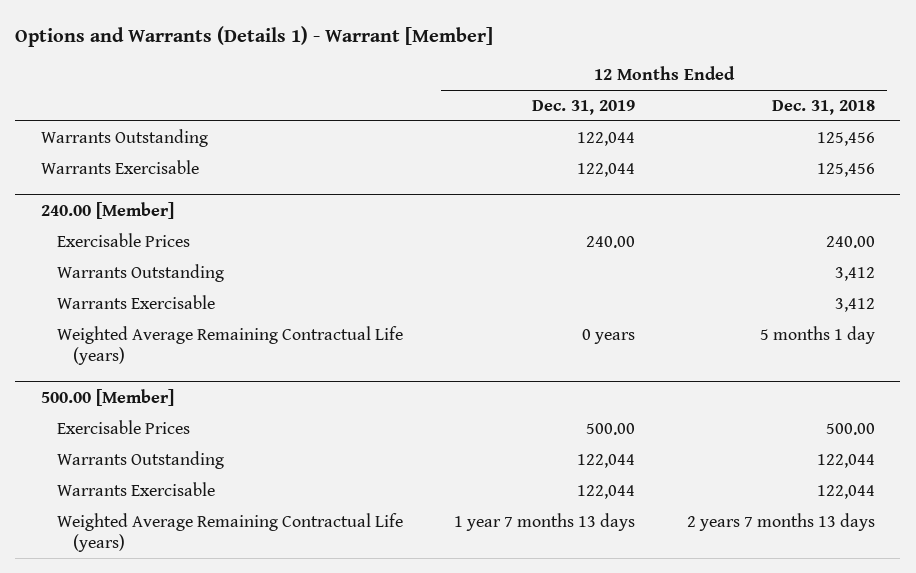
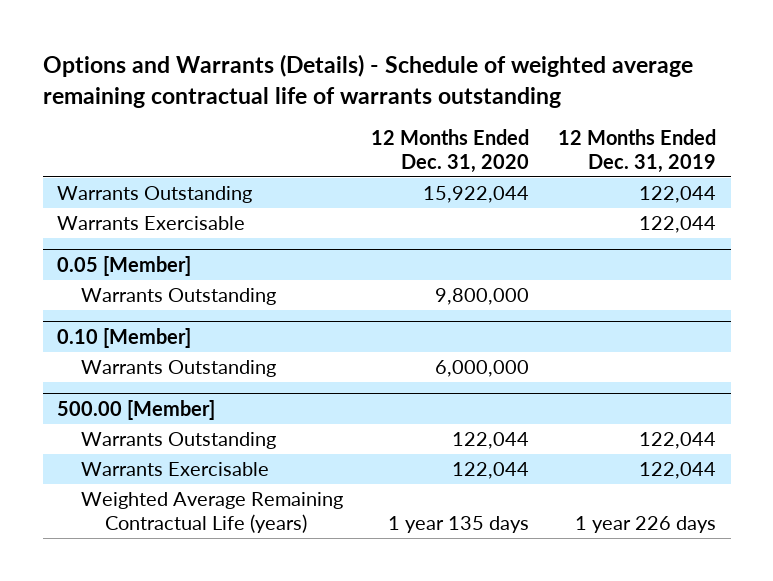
- Options and Warrants (Details 1) - Warrant [Member]
+ Options and Warrants (Details) - Schedule of weighted average remaining contractual life of warrants outstanding
- | 12 Months Ended Dec. 31, 2019 | 12 Months Ended Dec. 31, 2018
+ | 12 Months Ended Dec. 31, 2020 | 12 Months Ended Dec. 31, 2019
- 240.00 [Member]
- Exercisable Prices | 240.00 | 240.00
+ 0.05 [Member]
- Warrants Exercisable | | 3,412
- Weighted Average Remaining Contractual Life (years) | 0 years | 5 months 1 day
+ 0.10 [Member]
+ Warrants Outstanding | 6,000,000 |
@ 500.00 [Member]
- Exercisable Prices | 500.00 | 500.00
- Weighted Average Remaining Contractual Life (years) | 1 year 7 months 13 days | 2 years 7 months 13 days
+ Weighted Average Remaining Contractual Life (years) | 1 year 135 days | 1 year 226 days

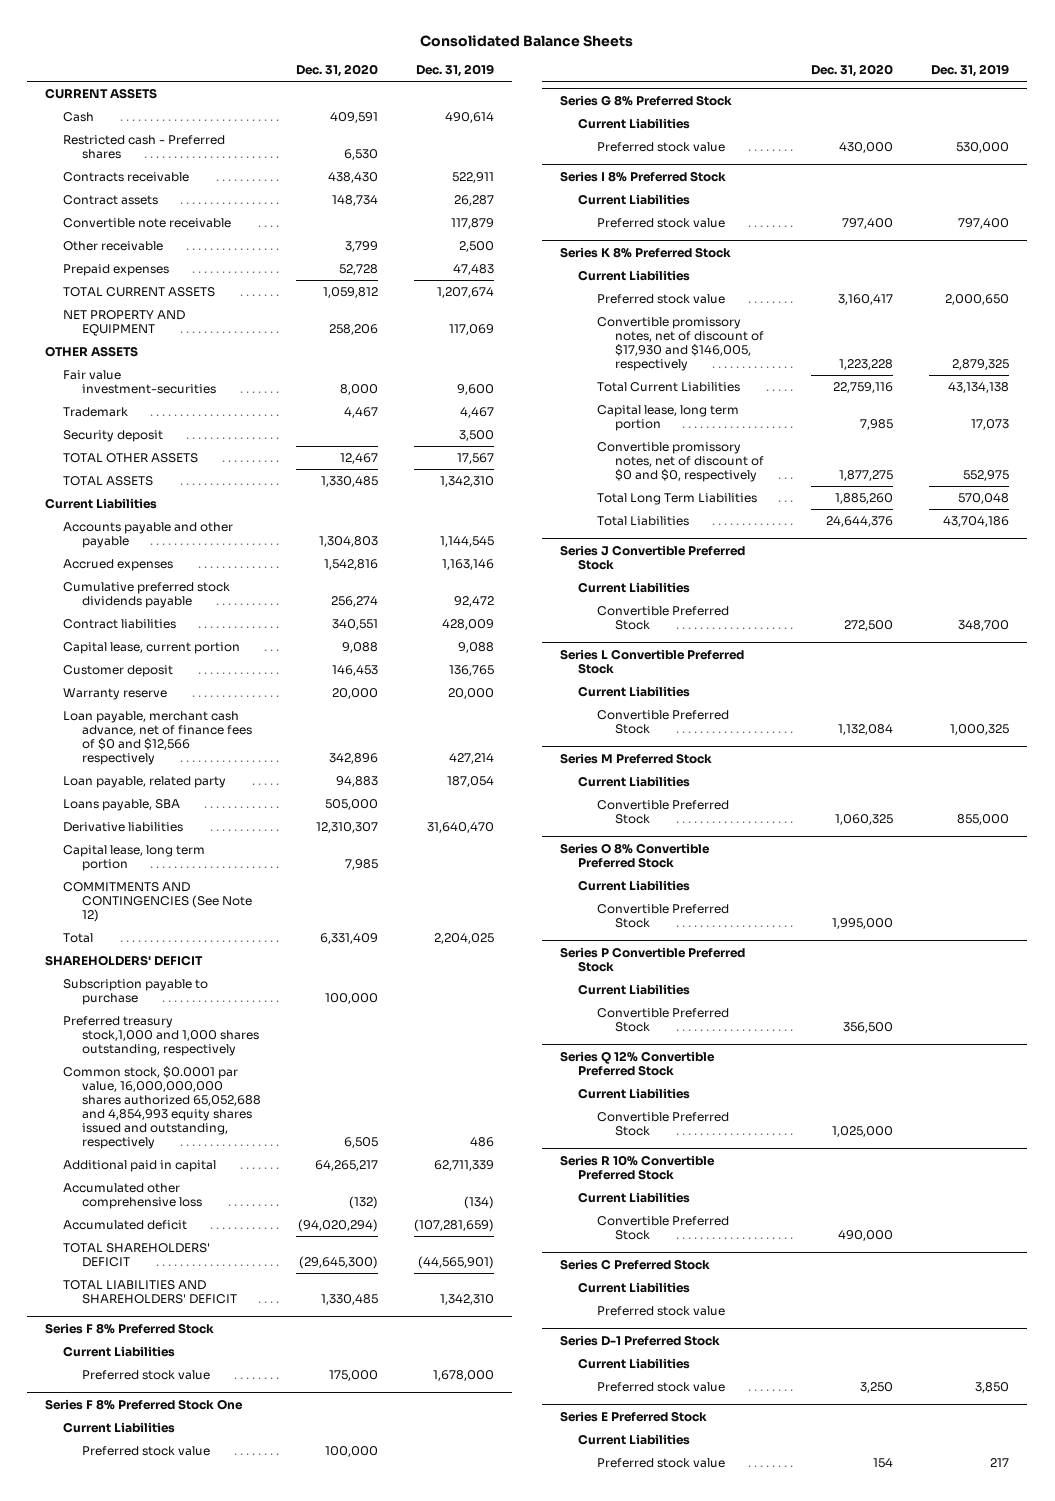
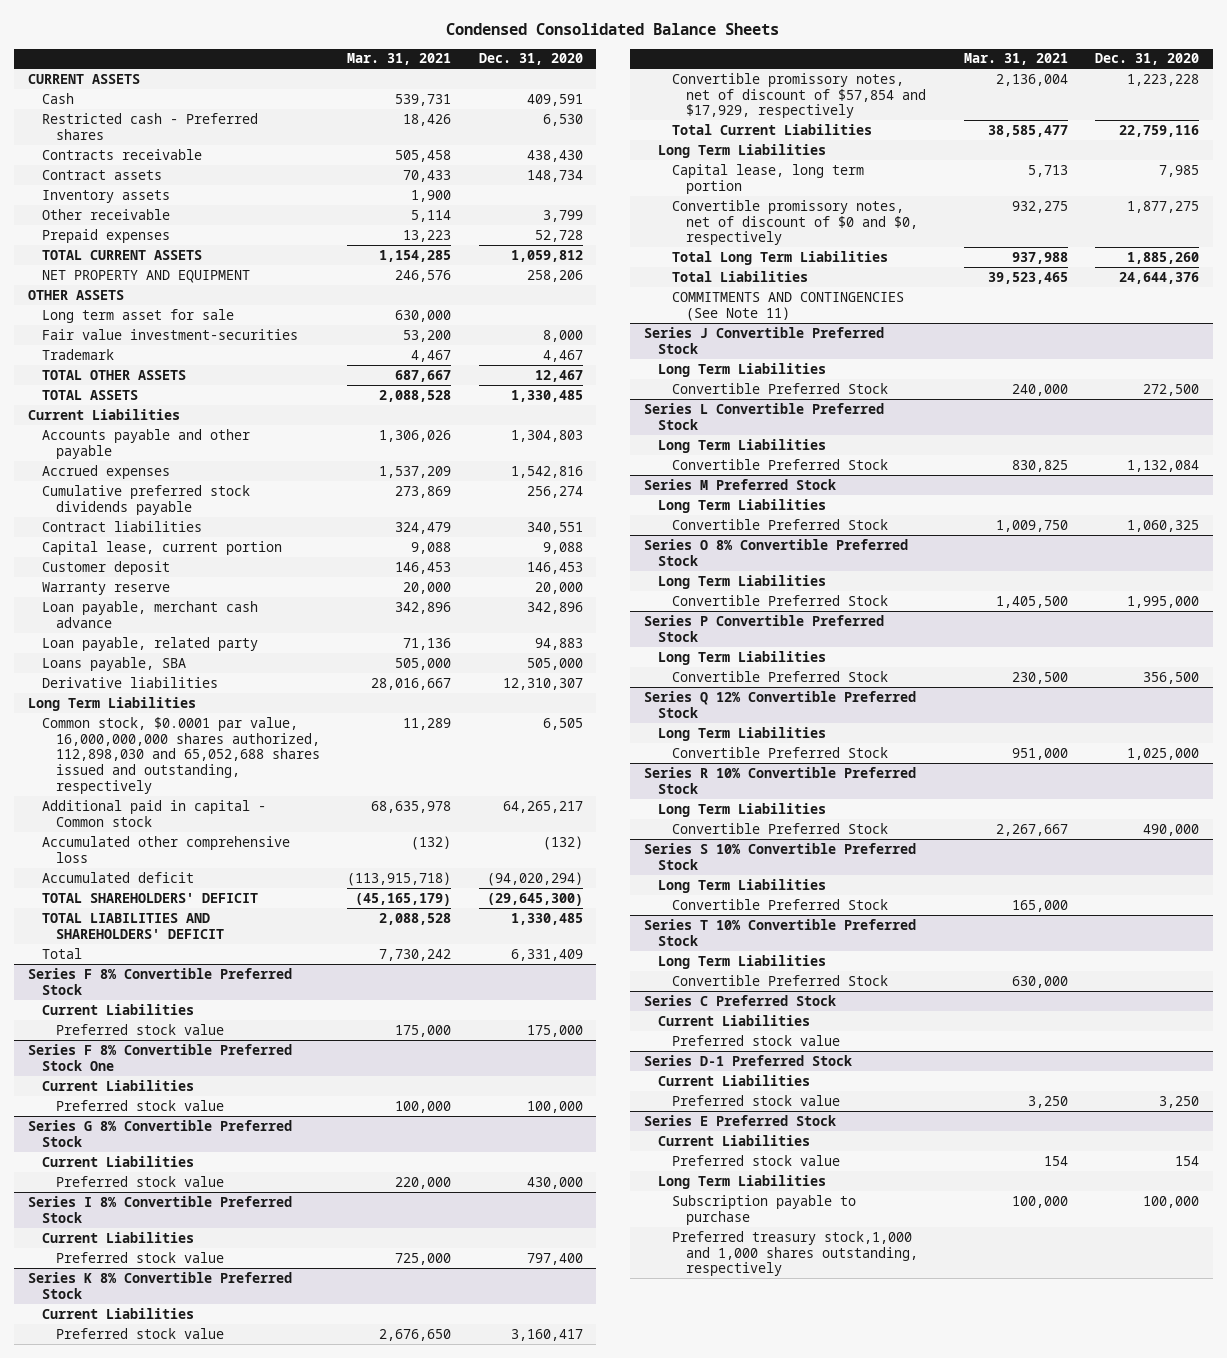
- Consolidated Balance Sheets
+ Condensed Consolidated Balance Sheets
- | Dec. 31, 2020 | Dec. 31, 2019
+ | Mar. 31, 2021 | Dec. 31, 2020
- Convertible note receivable | | 117,879
+ Inventory assets | 1,900 |
+ Long term asset for sale | 630,000 |
- Security deposit | | 3,500
- Loan payable, merchant cash advance, net of finance fees of $0 and $12,566 respectively | 342,896 | 427,214
+ Loan payable, merchant cash advance | 342,896 | 342,896
- Capital lease, long term portion | 7,985 |
- COMMITMENTS AND CONTINGENCIES (See Note 12)
- SHAREHOLDERS' DEFICIT
- Subscription payable to purchase | 100,000 |
- Preferred treasury stock,1,000 and 1,000 shares outstanding, respectively
- Common stock, $0.0001 par value, 16,000,000,000 shares authorized 65,052,688 and 4,854,993 equity shares issued and outstanding, respectively | 6,505 | 486
- Additional paid in capital | 64,265,217 | 62,711,339
+ Long Term Liabilities
+ Common stock, $0.0001 par value, 16,000,000,000 shares authorized, 112,898,030 and 65,052,688 shares issued and outstanding, respectively | 11,289 | 6,505
+ Additional paid in capital - Common stock | 68,635,978 | 64,265,217
- Series F 8% Preferred Stock
moved down: Total | 7,730,242 | 6,331,409
+ Series F 8% Convertible Preferred Stock
- Series F 8% Preferred Stock One
+ Series F 8% Convertible Preferred Stock One
- Series G 8% Preferred Stock
+ Series G 8% Convertible Preferred Stock
- Series I 8% Preferred Stock
+ Series I 8% Convertible Preferred Stock
- Series K 8% Preferred Stock
+ Series K 8% Convertible Preferred Stock
- Convertible promissory notes, net of discount of $17,930 and $146,005, respectively | 1,223,228 | 2,879,325
+ Convertible promissory notes, net of discount of $57,854 and $17,929, respectively | 2,136,004 | 1,223,228
+ Long Term Liabilities
+ COMMITMENTS AND CONTINGENCIES (See Note 11)
@ Series J Convertible Preferred Stock
- Current Liabilities
+ Long Term Liabilities
@ Series L Convertible Preferred Stock
- Current Liabilities
+ Long Term Liabilities
@ Series M Preferred Stock
- Current Liabilities
+ Long Term Liabilities
@ Series O 8% Convertible Preferred Stock
- Current Liabilities
+ Long Term Liabilities
@ Series P Convertible Preferred Stock
- Current Liabilities
+ Long Term Liabilities
@ Series Q 12% Convertible Preferred Stock
- Current Liabilities
+ Long Term Liabilities
@ Series R 10% Convertible Preferred Stock
- Current Liabilities
+ Long Term Liabilities
+ Series S 10% Convertible Preferred Stock
+ Long Term Liabilities
+ Convertible Preferred Stock | 165,000 |
+ Series T 10% Convertible Preferred Stock
+ Long Term Liabilities
+ Convertible Preferred Stock | 630,000 |
@ Series E Preferred Stock
+ Long Term Liabilities
+ Subscription payable to purchase | 100,000 | 100,000
+ Preferred treasury stock,1,000 and 1,000 shares outstanding, respectively

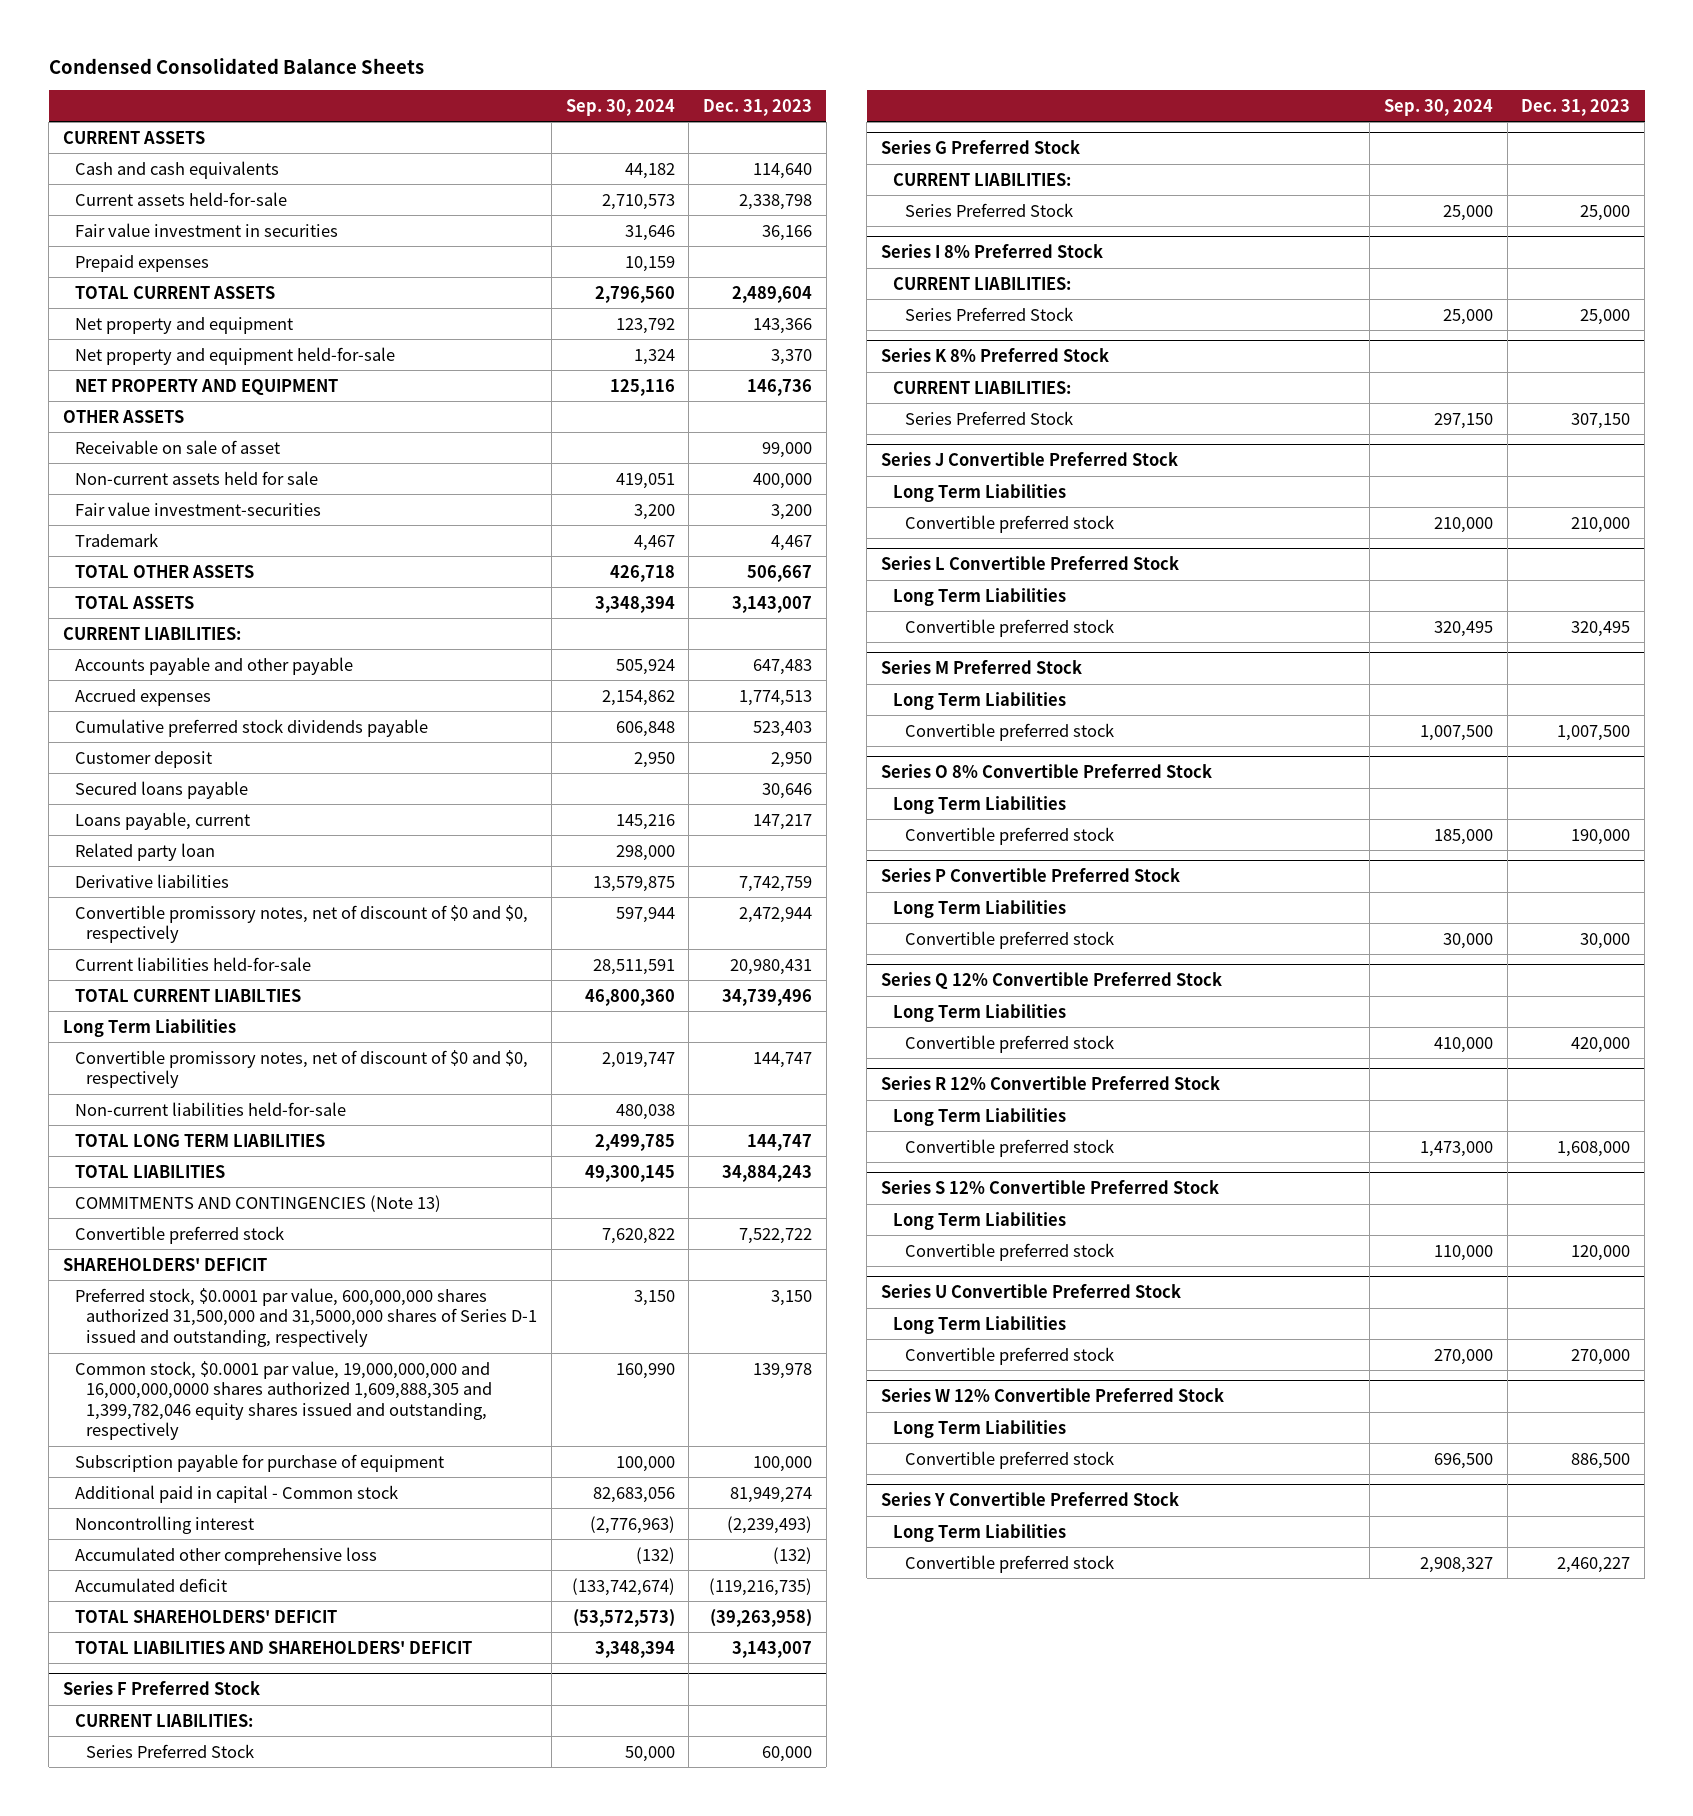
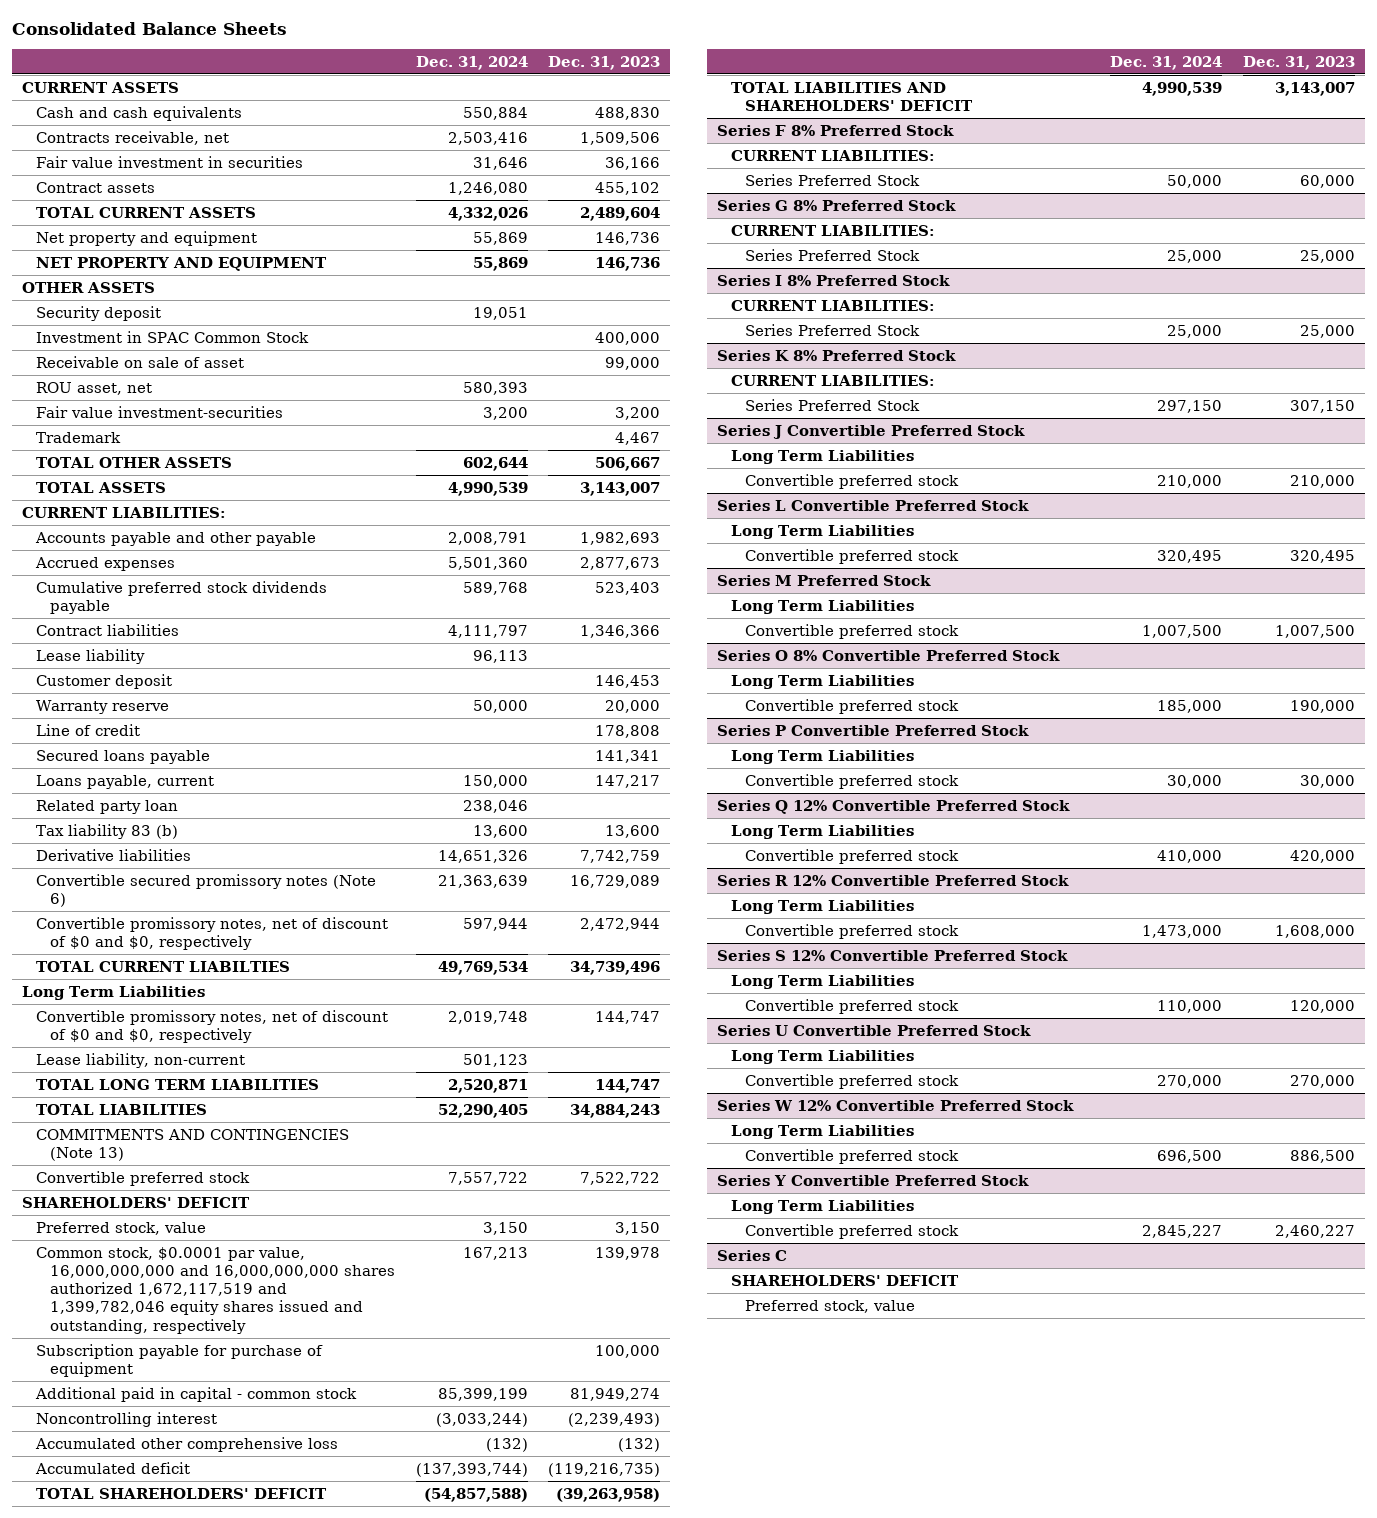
- Condensed Consolidated Balance Sheets
+ Consolidated Balance Sheets
- | Sep. 30, 2024 | Dec. 31, 2023
+ | Dec. 31, 2024 | Dec. 31, 2023
- Cash and cash equivalents | 44,182 | 114,640
- Current assets held-for-sale | 2,710,573 | 2,338,798
+ Cash and cash equivalents | 550,884 | 488,830
+ Contracts receivable, net | 2,503,416 | 1,509,506
- Prepaid expenses | 10,159 |
+ Contract assets | 1,246,080 | 455,102
- Net property and equipment | 123,792 | 143,366
- Net property and equipment held-for-sale | 1,324 | 3,370
+ Net property and equipment | 55,869 | 146,736
+ Security deposit | 19,051 |
+ Investment in SPAC Common Stock | | 400,000
- Non-current assets held for sale | 419,051 | 400,000
+ ROU asset, net | 580,393 |
- Accounts payable and other payable | 505,924 | 647,483
- Accrued expenses | 2,154,862 | 1,774,513
+ Accounts payable and other payable | 2,008,791 | 1,982,693
+ Accrued expenses | 5,501,360 | 2,877,673
- Customer deposit | 2,950 | 2,950
- Secured loans payable | | 30,646
+ Contract liabilities | 4,111,797 | 1,346,366
+ Lease liability | 96,113 |
+ Customer deposit | | 146,453
+ Warranty reserve | 50,000 | 20,000
+ Line of credit | | 178,808
+ Secured loans payable | | 141,341
+ Tax liability 83 (b) | 13,600 | 13,600
+ Convertible secured promissory notes (Note 6) | 21,363,639 | 16,729,089
- Current liabilities held-for-sale | 28,511,591 | 20,980,431
- Non-current liabilities held-for-sale | 480,038 |
+ Lease liability, non-current | 501,123 |
- Preferred stock, $0.0001 par value, 600,000,000 shares authorized 31,500,000 and 31,5000,000 shares of Series D-1 issued and outstanding, respectively | 3,150 | 3,150
- Common stock, $0.0001 par value, 19,000,000,000 and 16,000,000,0000 shares authorized 1,609,888,305 and 1,399,782,046 equity shares issued and outstanding, respectively | 160,990 | 139,978
+ Preferred stock, value | 3,150 | 3,150
+ Common stock, $0.0001 par value, 16,000,000,000 and 16,000,000,000 shares authorized 1,672,117,519 and 1,399,782,046 equity shares issued and outstanding, respectively | 167,213 | 139,978
- Additional paid in capital - Common stock | 82,683,056 | 81,949,274
+ Additional paid in capital - common stock | 85,399,199 | 81,949,274
- Series F Preferred Stock
+ Series F 8% Preferred Stock
- Series G Preferred Stock
+ Series G 8% Preferred Stock
+ Series C
+ SHAREHOLDERS' DEFICIT
+ Preferred stock, value

